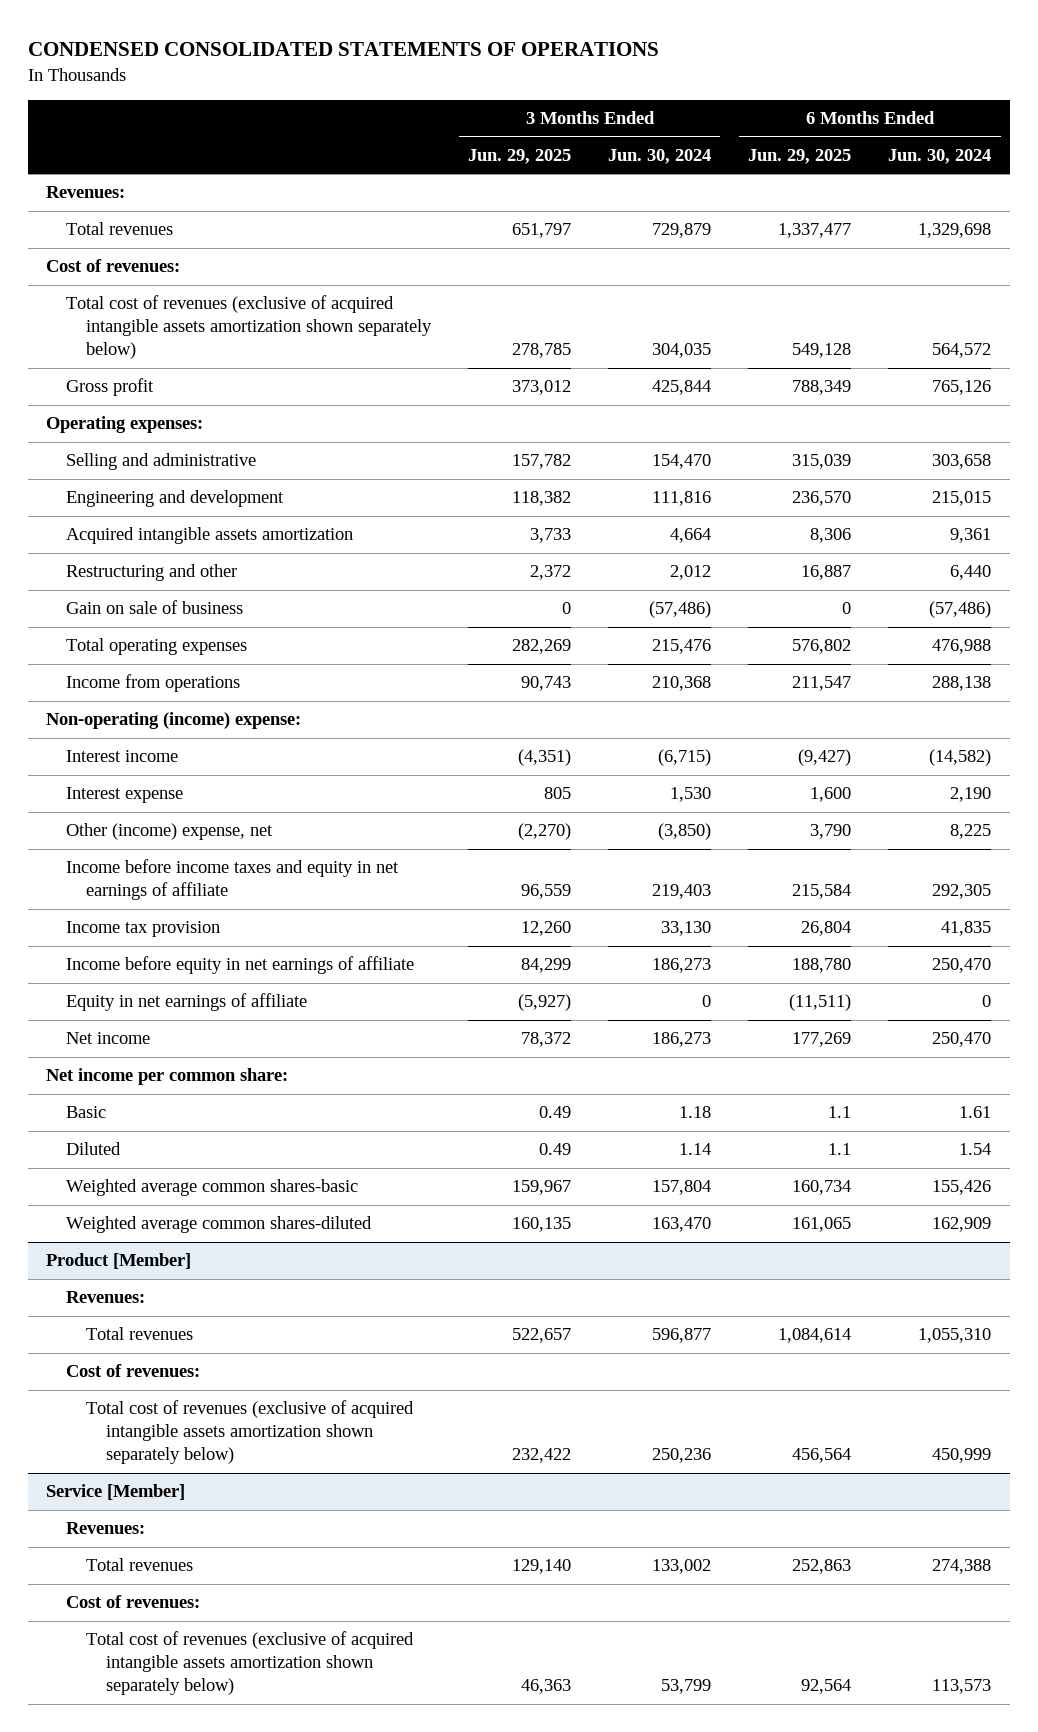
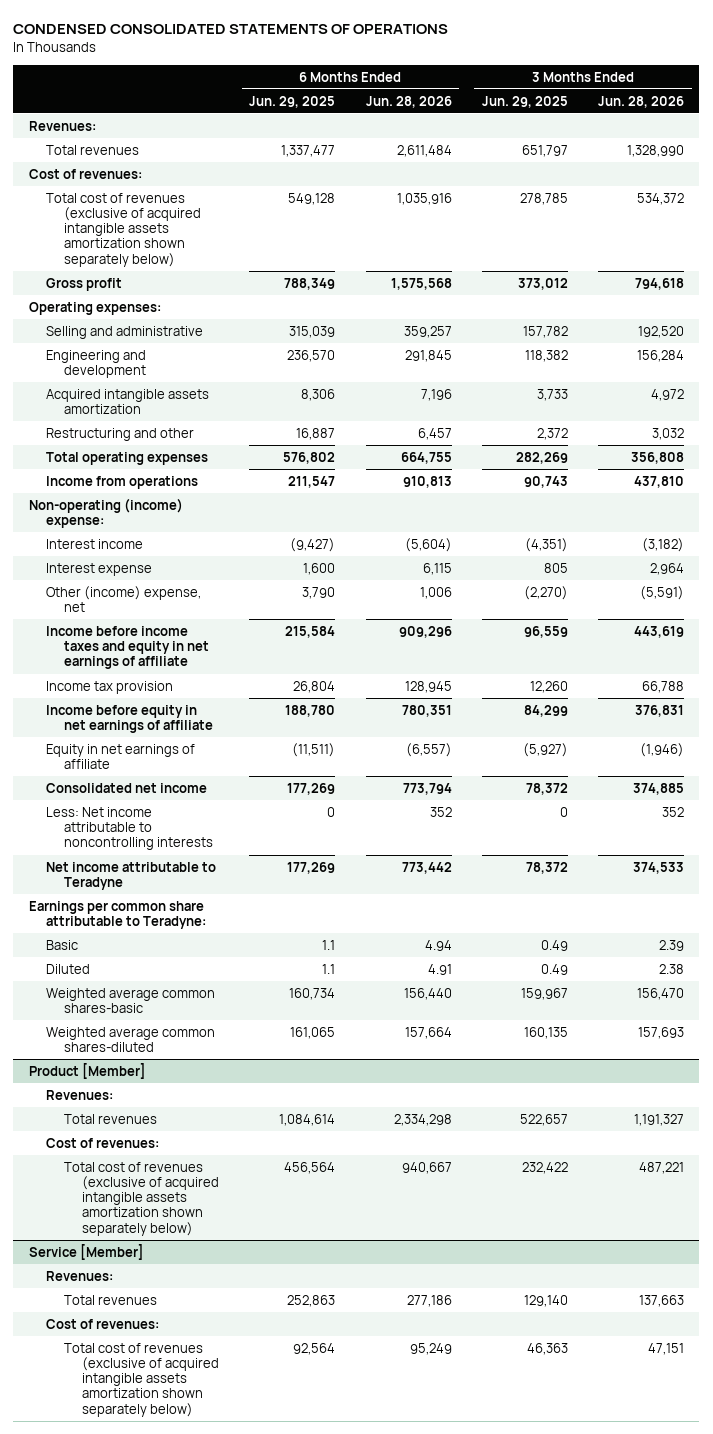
- | 3 Months Ended Jun. 29, 2025 | 3 Months Ended Jun. 30, 2024 | 6 Months Ended Jun. 29, 2025 | 6 Months Ended Jun. 30, 2024
+ | 6 Months Ended Jun. 29, 2025 | 6 Months Ended Jun. 28, 2026 | 3 Months Ended Jun. 29, 2025 | 3 Months Ended Jun. 28, 2026
- Gain on sale of business | 0 | (57,486) | 0 | (57,486)
- Net income | 78,372 | 186,273 | 177,269 | 250,470
- Net income per common share:
+ Consolidated net income | 177,269 | 773,794 | 78,372 | 374,885
+ Less: Net income attributable to noncontrolling interests | 0 | 352 | 0 | 352
+ Net income attributable to Teradyne | 177,269 | 773,442 | 78,372 | 374,533
+ Earnings per common share attributable to Teradyne:

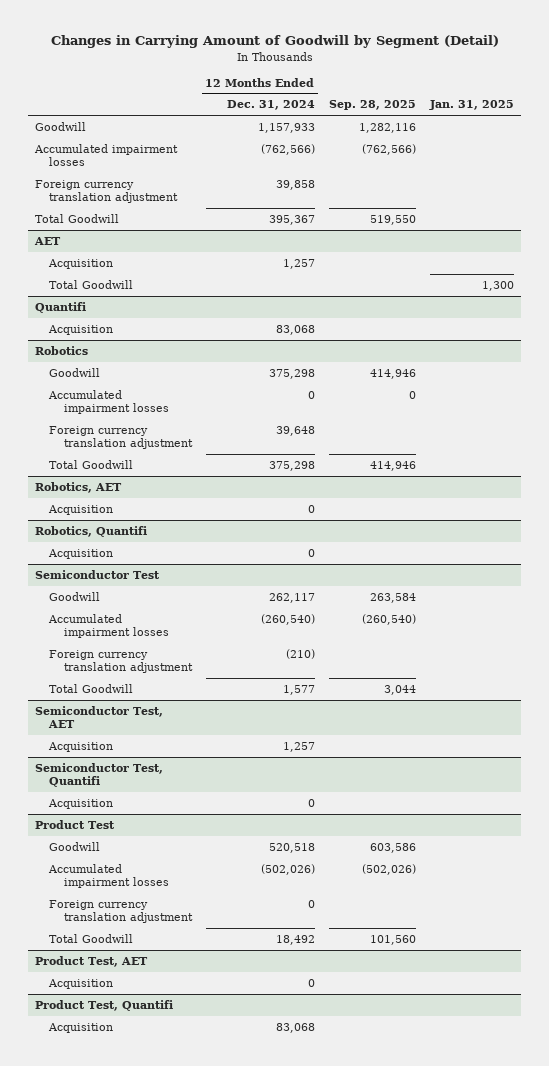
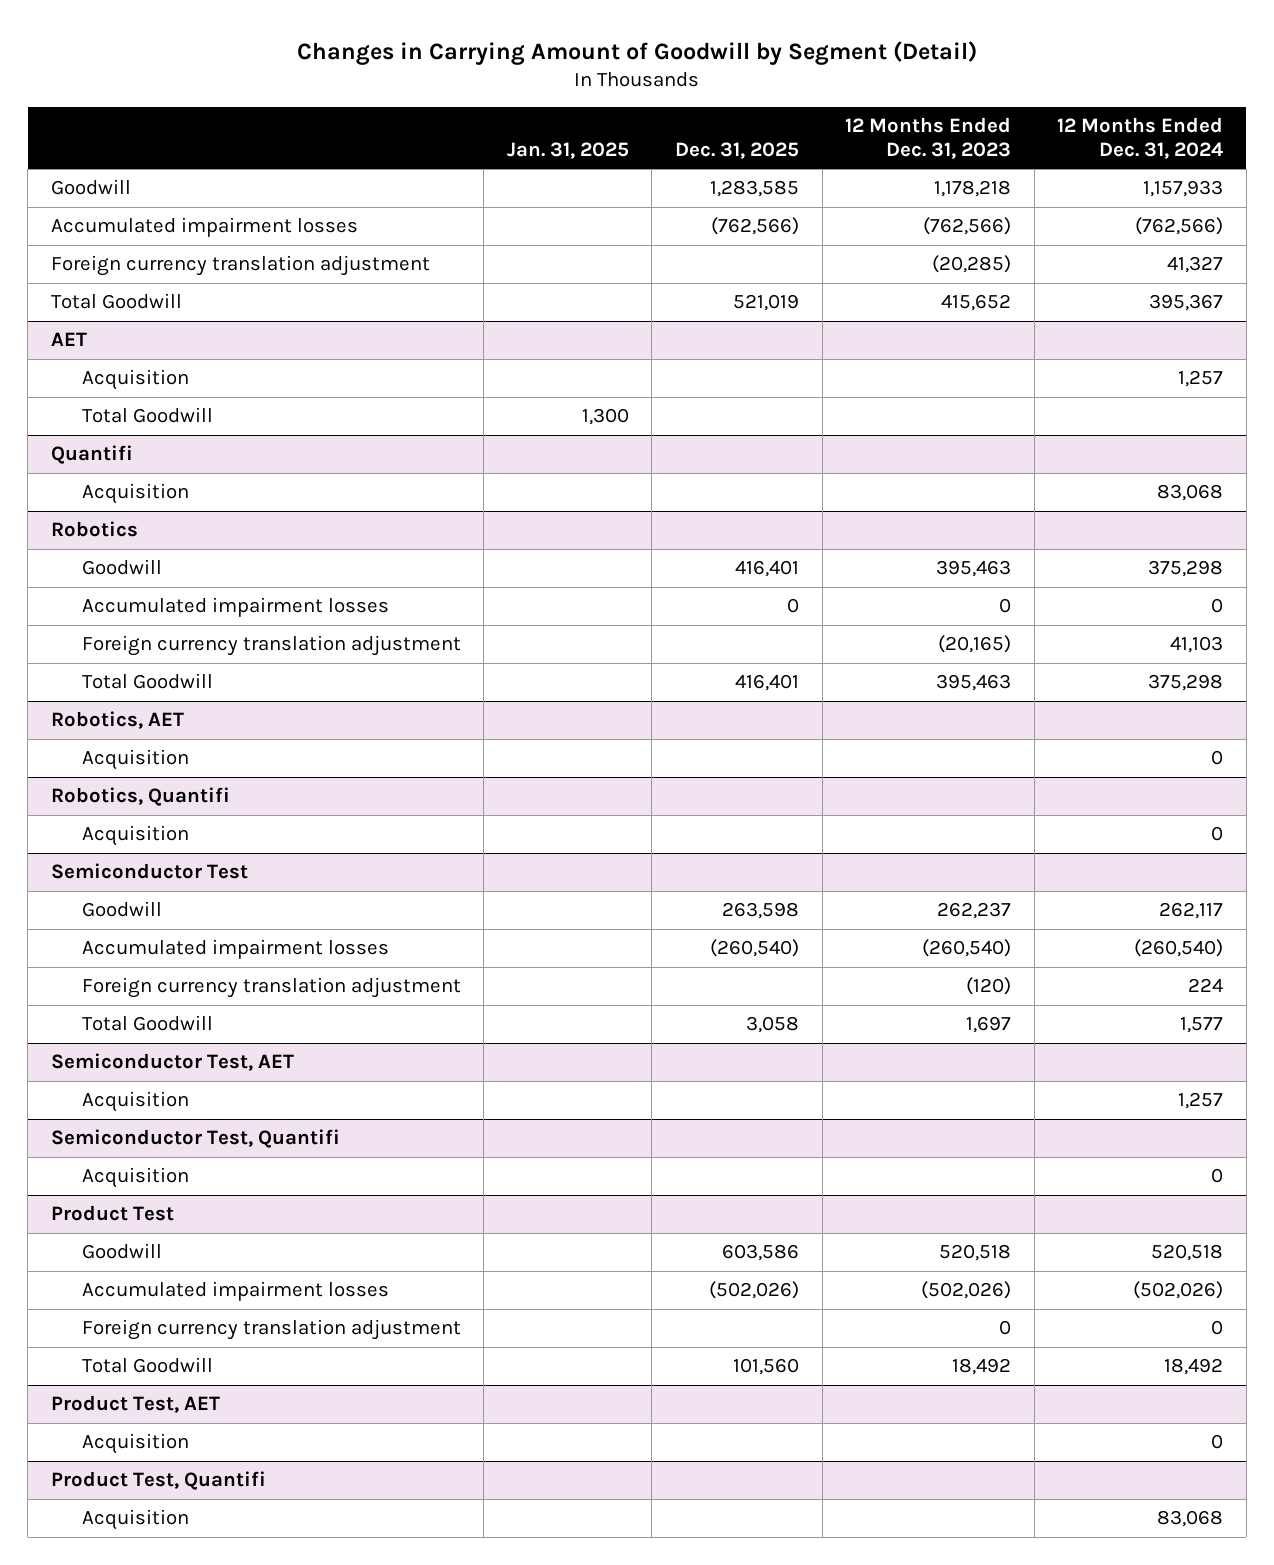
- | 12 Months Ended Dec. 31, 2024 | Sep. 28, 2025 | Jan. 31, 2025
+ | Jan. 31, 2025 | Dec. 31, 2025 | 12 Months Ended Dec. 31, 2023 | 12 Months Ended Dec. 31, 2024
- Foreign currency translation adjustment | 39,858 | |
+ Foreign currency translation adjustment | | | (20,285) | 41,327
@ Robotics
- Foreign currency translation adjustment | 39,648 | |
+ Foreign currency translation adjustment | | | (20,165) | 41,103
@ Semiconductor Test
- Foreign currency translation adjustment | (210) | |
+ Foreign currency translation adjustment | | | (120) | 224

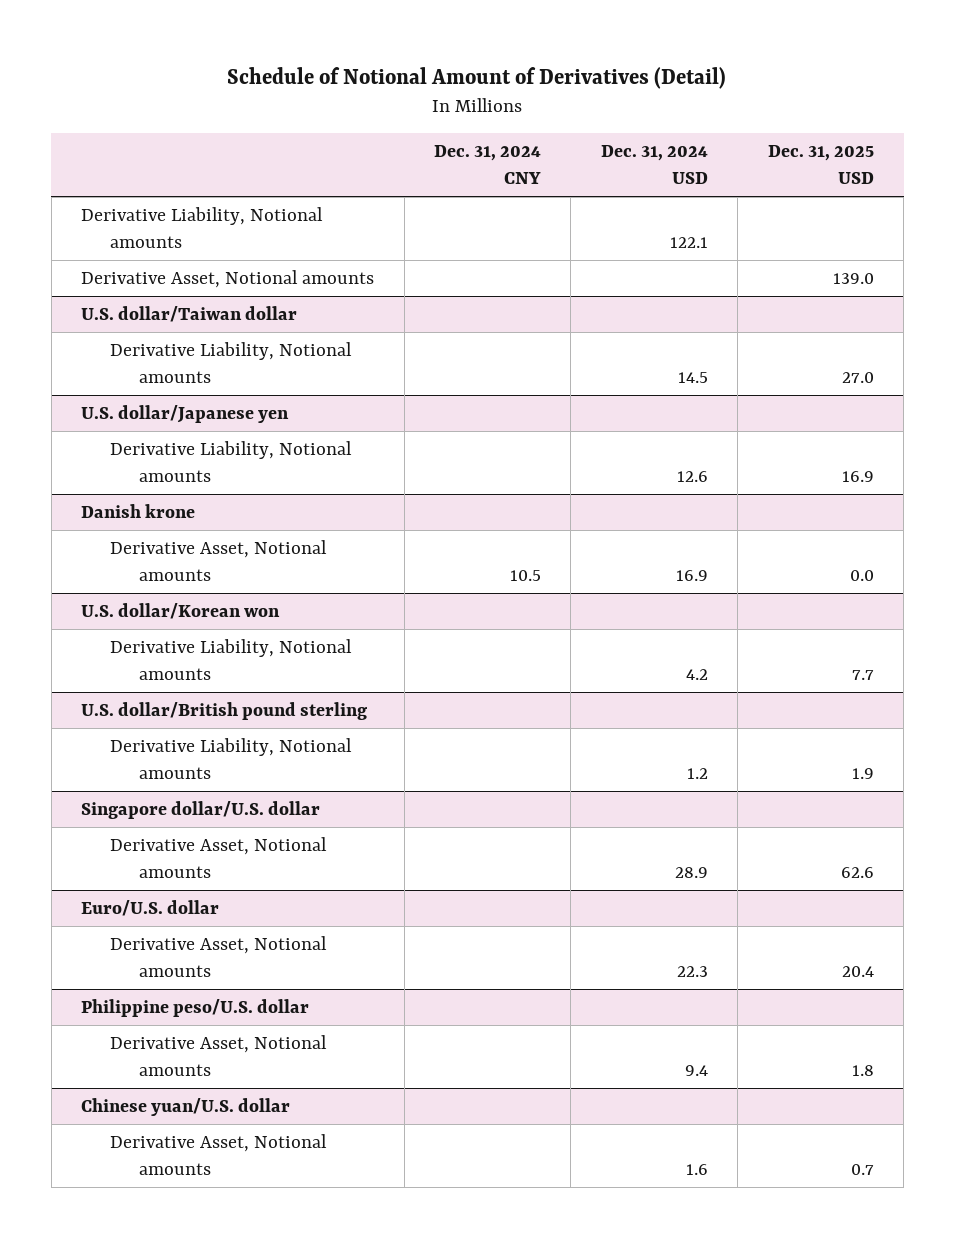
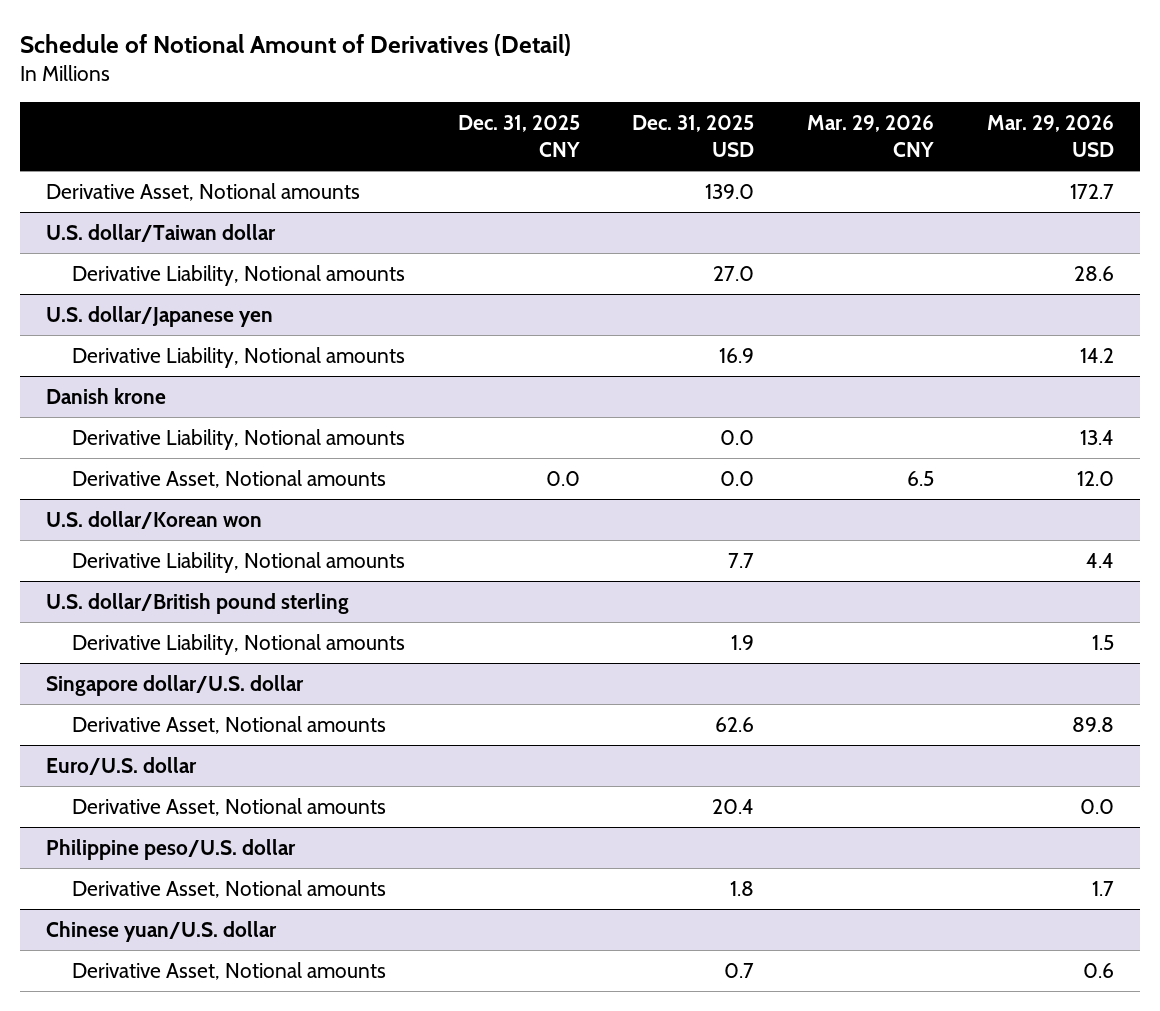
- | Dec. 31, 2024 CNY | Dec. 31, 2024 USD | Dec. 31, 2025 USD
+ | Dec. 31, 2025 CNY | Dec. 31, 2025 USD | Mar. 29, 2026 CNY | Mar. 29, 2026 USD
- Derivative Liability, Notional amounts | | 122.1 |
@ Danish krone
+ Derivative Liability, Notional amounts | | 0.0 | | 13.4

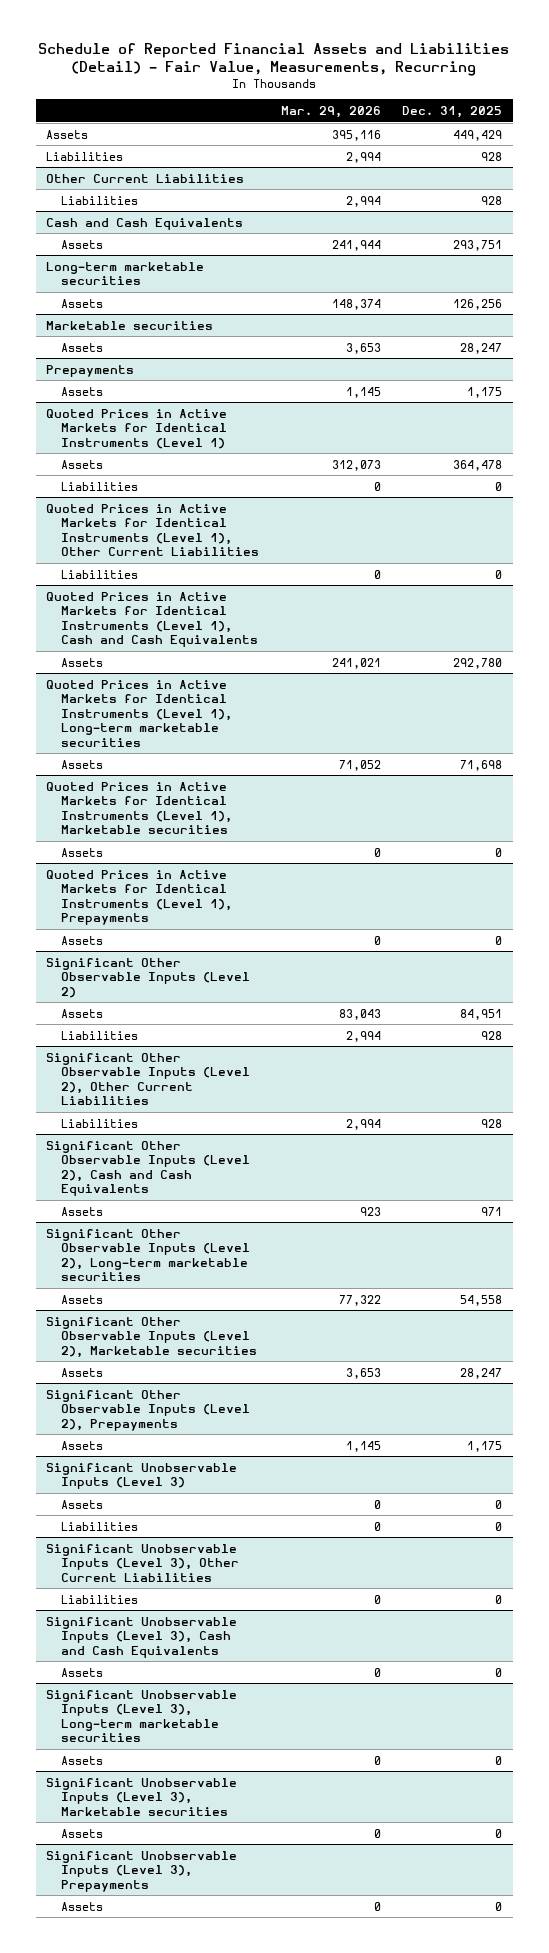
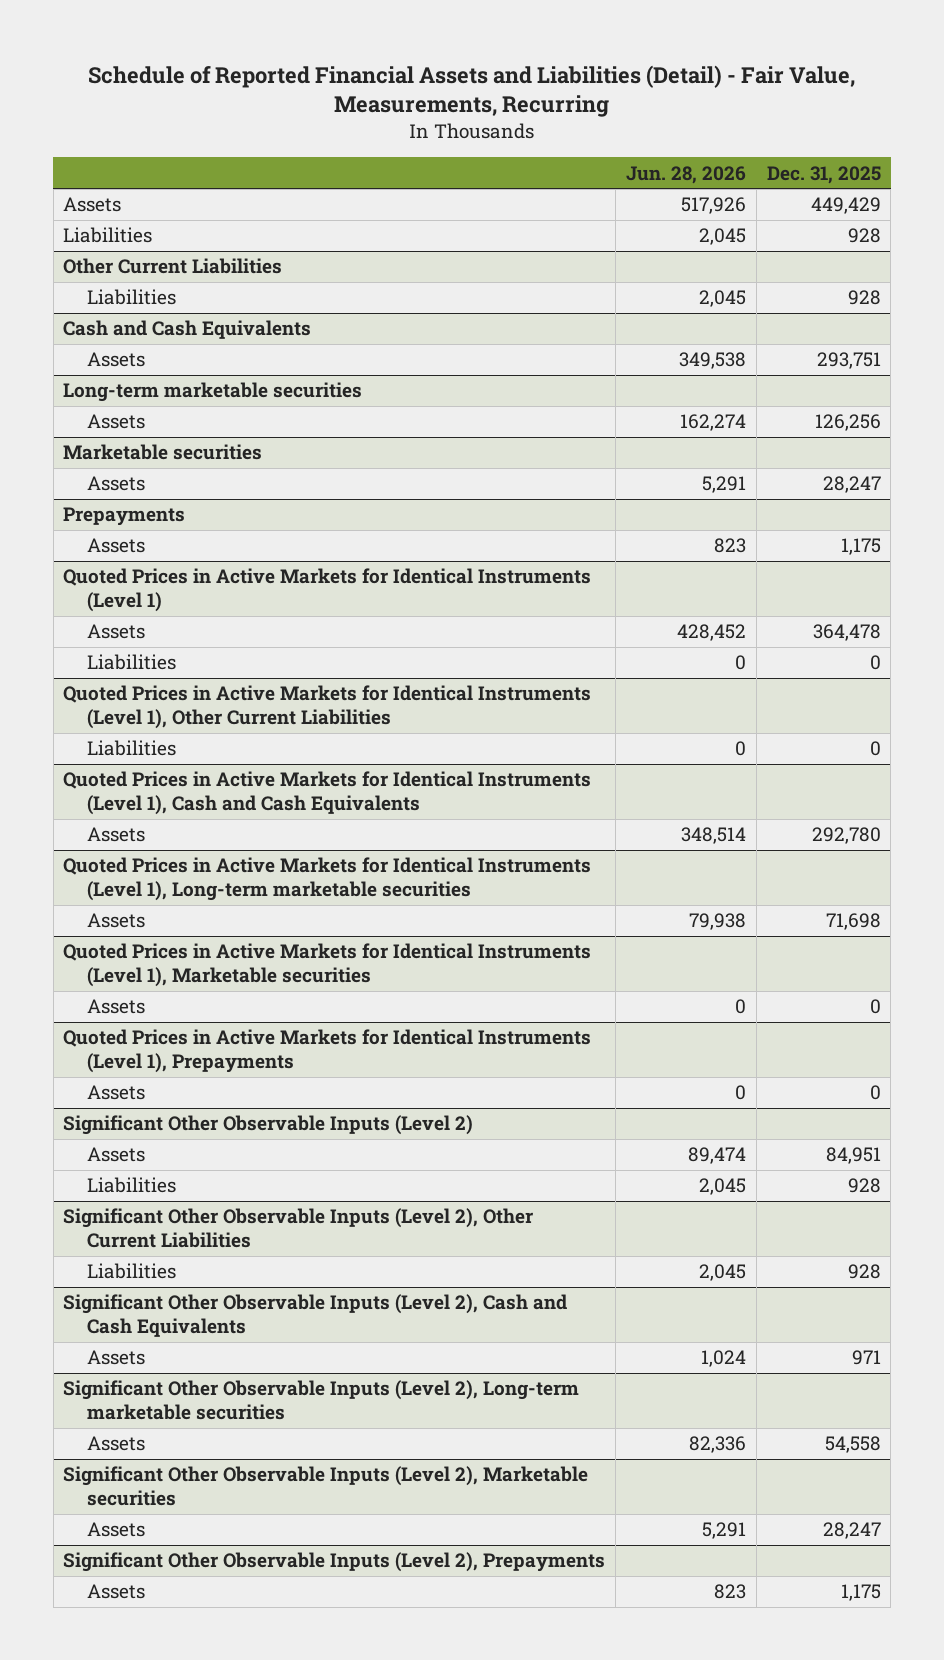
- | Mar. 29, 2026 | Dec. 31, 2025
+ | Jun. 28, 2026 | Dec. 31, 2025
- Significant Unobservable Inputs (Level 3)
- Assets | 0 | 0
- Liabilities | 0 | 0
- Significant Unobservable Inputs (Level 3), Other Current Liabilities
- Liabilities | 0 | 0
- Significant Unobservable Inputs (Level 3), Cash and Cash Equivalents
- Assets | 0 | 0
- Significant Unobservable Inputs (Level 3), Long-term marketable securities
- Assets | 0 | 0
- Significant Unobservable Inputs (Level 3), Marketable securities
- Assets | 0 | 0
- Significant Unobservable Inputs (Level 3), Prepayments
- Assets | 0 | 0

